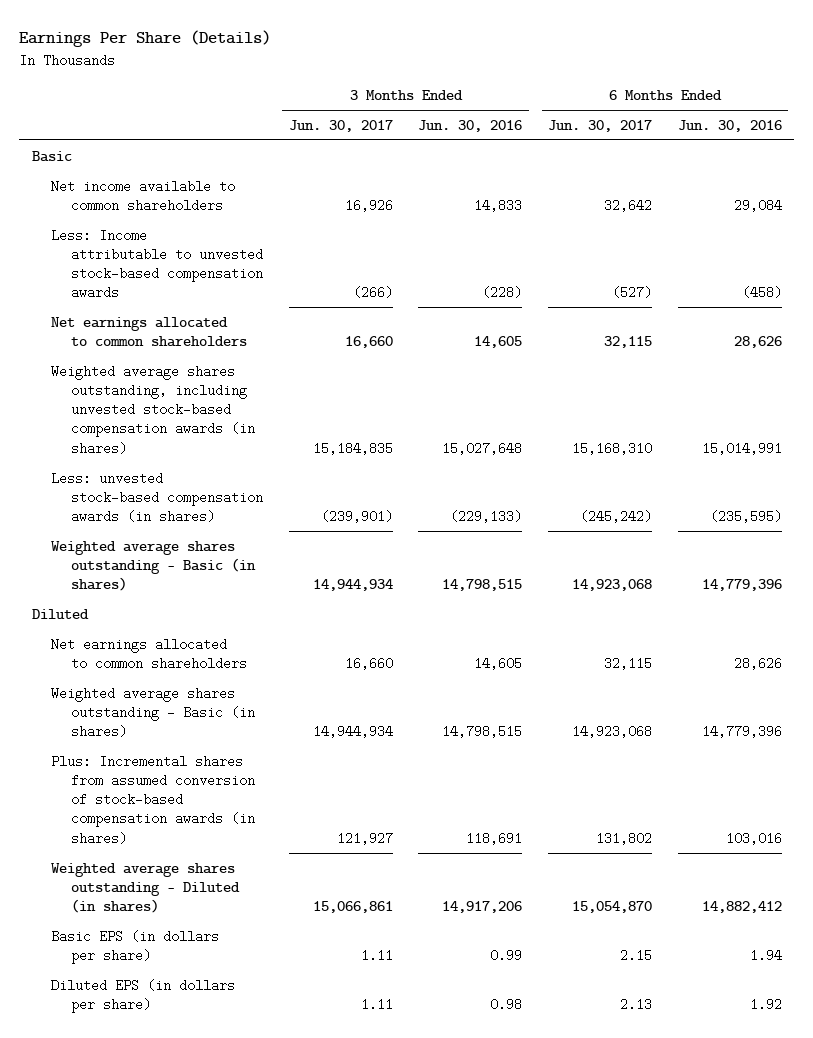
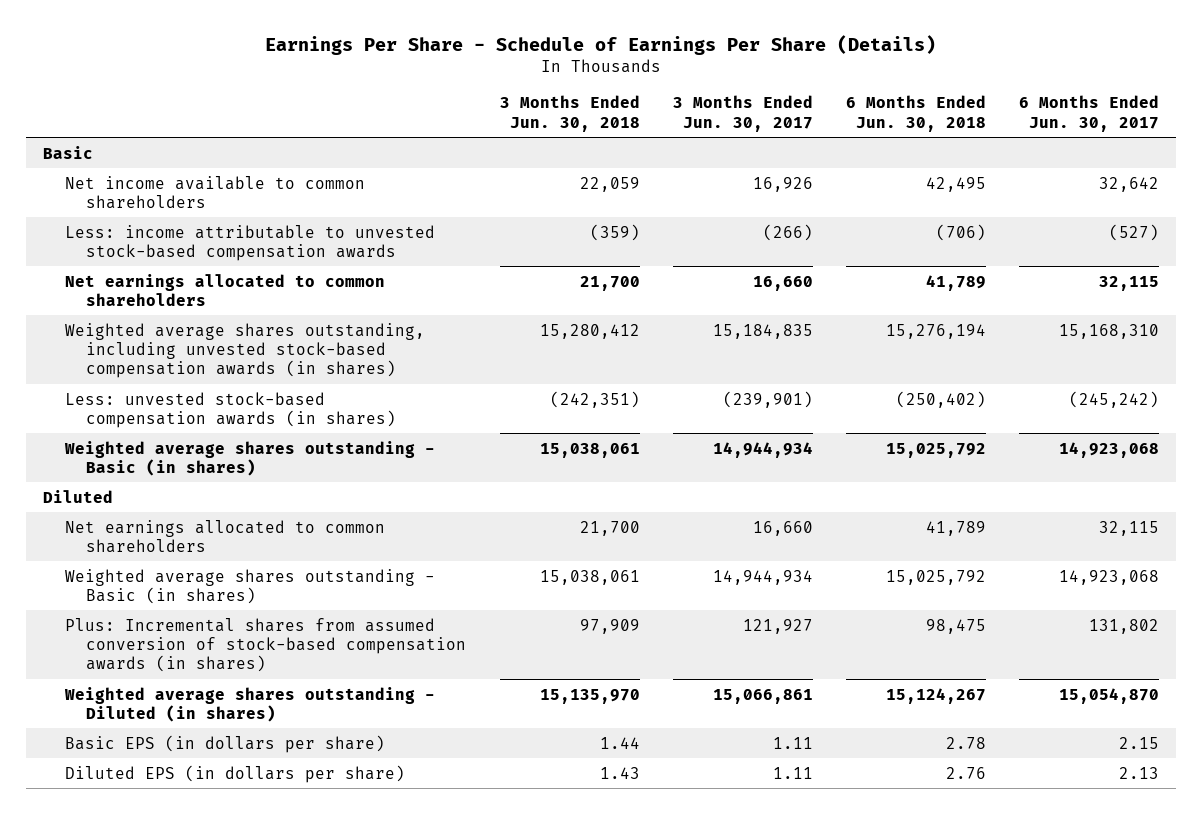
- Earnings Per Share (Details)
+ Earnings Per Share - Schedule of Earnings Per Share (Details)
- | 3 Months Ended Jun. 30, 2017 | 3 Months Ended Jun. 30, 2016 | 6 Months Ended Jun. 30, 2017 | 6 Months Ended Jun. 30, 2016
+ | 3 Months Ended Jun. 30, 2018 | 3 Months Ended Jun. 30, 2017 | 6 Months Ended Jun. 30, 2018 | 6 Months Ended Jun. 30, 2017
- Less: Income attributable to unvested stock-based compensation awards | (266) | (228) | (527) | (458)
+ Less: income attributable to unvested stock-based compensation awards | (359) | (266) | (706) | (527)

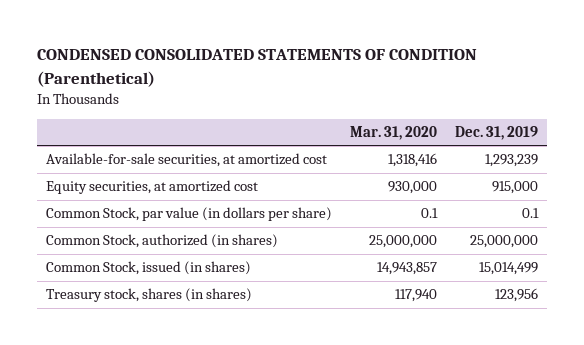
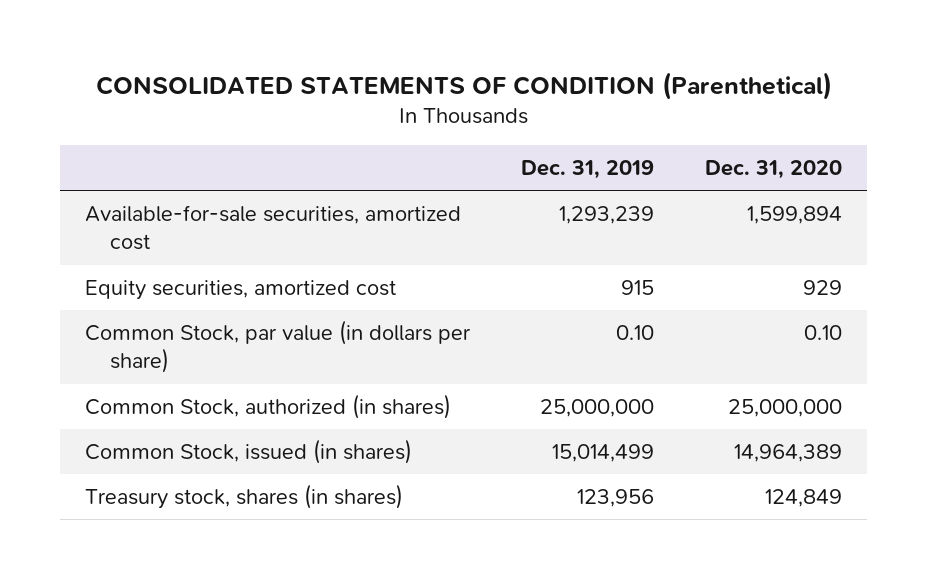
- CONDENSED CONSOLIDATED STATEMENTS OF CONDITION (Parenthetical)
+ CONSOLIDATED STATEMENTS OF CONDITION (Parenthetical)
- | Mar. 31, 2020 | Dec. 31, 2019
+ | Dec. 31, 2019 | Dec. 31, 2020
- Available-for-sale securities, at amortized cost | 1,318,416 | 1,293,239
- Equity securities, at amortized cost | 930,000 | 915,000
- Common Stock, par value (in dollars per share) | 0.1 | 0.1
+ Available-for-sale securities, amortized cost | 1,293,239 | 1,599,894
+ Equity securities, amortized cost | 915 | 929
+ Common Stock, par value (in dollars per share) | 0.10 | 0.10

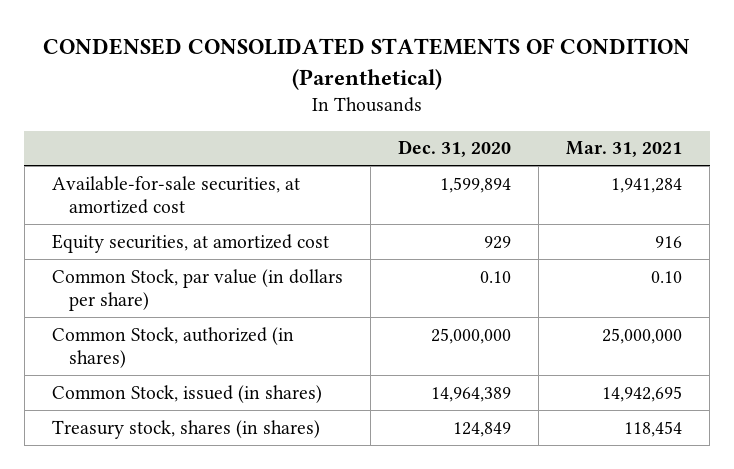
- CONSOLIDATED STATEMENTS OF CONDITION (Parenthetical)
+ CONDENSED CONSOLIDATED STATEMENTS OF CONDITION (Parenthetical)
- | Dec. 31, 2019 | Dec. 31, 2020
+ | Dec. 31, 2020 | Mar. 31, 2021
- Available-for-sale securities, amortized cost | 1,293,239 | 1,599,894
- Equity securities, amortized cost | 915 | 929
+ Available-for-sale securities, at amortized cost | 1,599,894 | 1,941,284
+ Equity securities, at amortized cost | 929 | 916

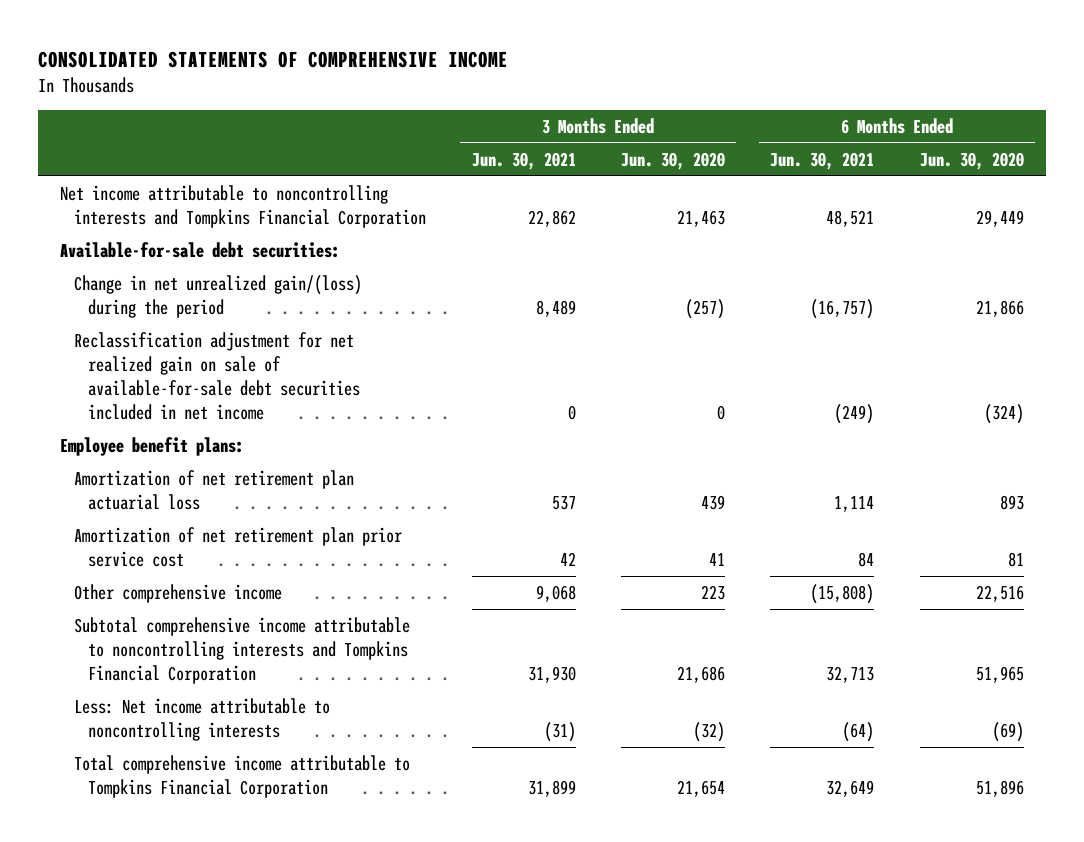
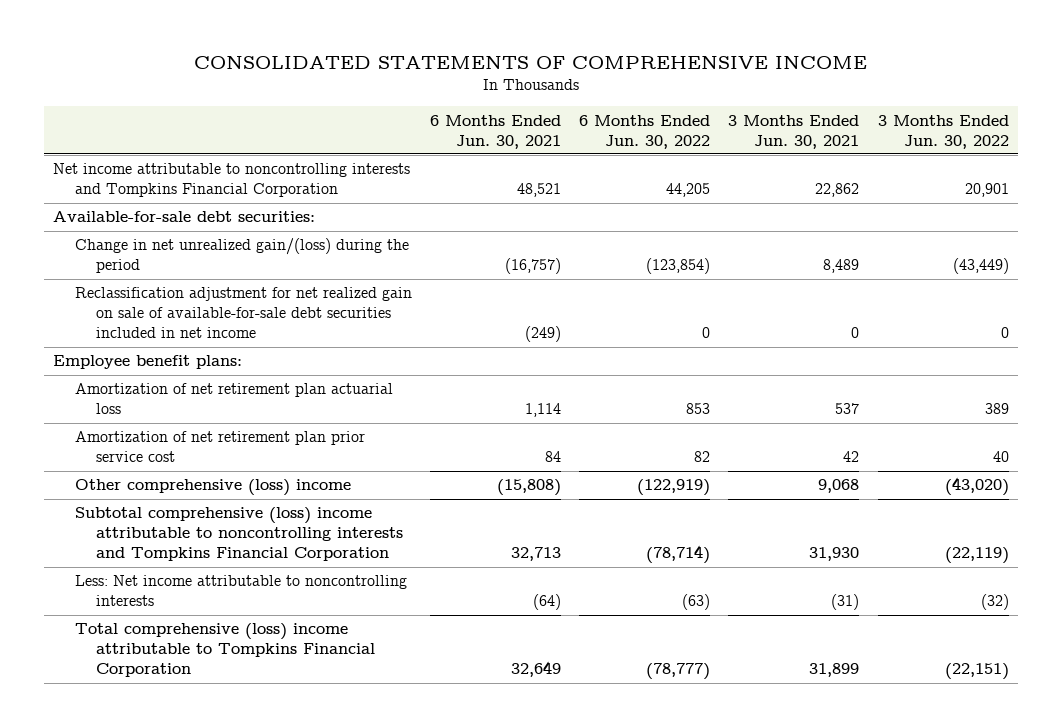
- | 3 Months Ended Jun. 30, 2021 | 3 Months Ended Jun. 30, 2020 | 6 Months Ended Jun. 30, 2021 | 6 Months Ended Jun. 30, 2020
+ | 6 Months Ended Jun. 30, 2021 | 6 Months Ended Jun. 30, 2022 | 3 Months Ended Jun. 30, 2021 | 3 Months Ended Jun. 30, 2022
- Other comprehensive income | 9,068 | 223 | (15,808) | 22,516
- Subtotal comprehensive income attributable to noncontrolling interests and Tompkins Financial Corporation | 31,930 | 21,686 | 32,713 | 51,965
+ Other comprehensive (loss) income | (15,808) | (122,919) | 9,068 | (43,020)
+ Subtotal comprehensive (loss) income attributable to noncontrolling interests and Tompkins Financial Corporation | 32,713 | (78,714) | 31,930 | (22,119)
- Total comprehensive income attributable to Tompkins Financial Corporation | 31,899 | 21,654 | 32,649 | 51,896
+ Total comprehensive (loss) income attributable to Tompkins Financial Corporation | 32,649 | (78,777) | 31,899 | (22,151)

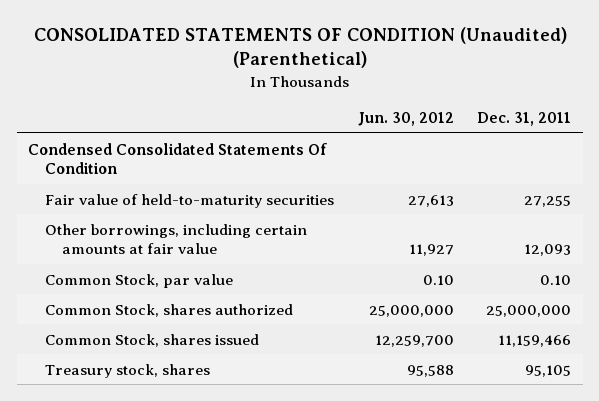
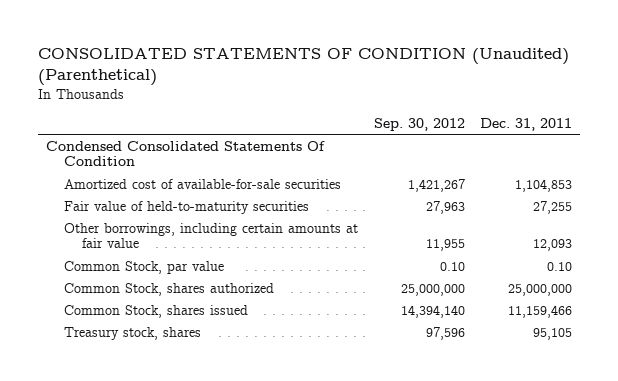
- | Jun. 30, 2012 | Dec. 31, 2011
+ | Sep. 30, 2012 | Dec. 31, 2011
+ Amortized cost of available-for-sale securities | 1,421,267 | 1,104,853

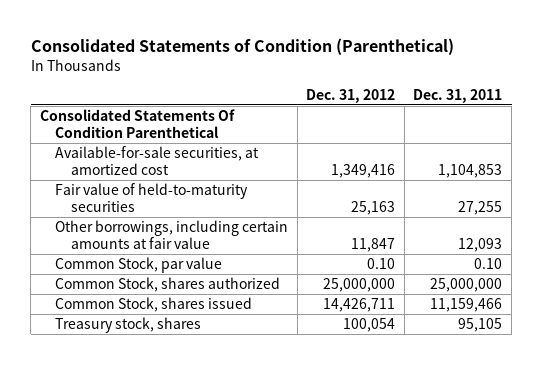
- CONSOLIDATED STATEMENTS OF CONDITION (Unaudited) (Parenthetical)
+ Consolidated Statements of Condition (Parenthetical)
- | Sep. 30, 2012 | Dec. 31, 2011
+ | Dec. 31, 2012 | Dec. 31, 2011
- Condensed Consolidated Statements Of Condition
- Amortized cost of available-for-sale securities | 1,421,267 | 1,104,853
+ Consolidated Statements Of Condition Parenthetical
+ Available-for-sale securities, at amortized cost | 1,349,416 | 1,104,853

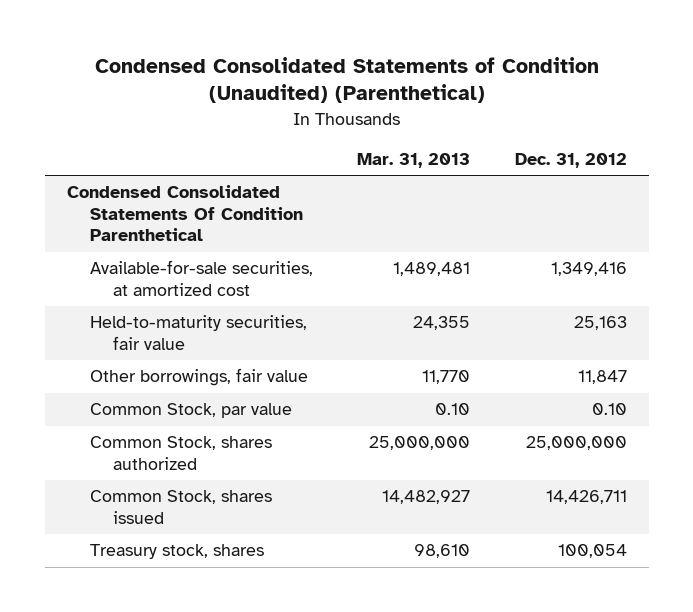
- Consolidated Statements of Condition (Parenthetical)
+ Condensed Consolidated Statements of Condition (Unaudited) (Parenthetical)
- | Dec. 31, 2012 | Dec. 31, 2011
+ | Mar. 31, 2013 | Dec. 31, 2012
- Consolidated Statements Of Condition Parenthetical
+ Condensed Consolidated Statements Of Condition Parenthetical
- Fair value of held-to-maturity securities | 25,163 | 27,255
- Other borrowings, including certain amounts at fair value | 11,847 | 12,093
+ Held-to-maturity securities, fair value | 24,355 | 25,163
+ Other borrowings, fair value | 11,770 | 11,847

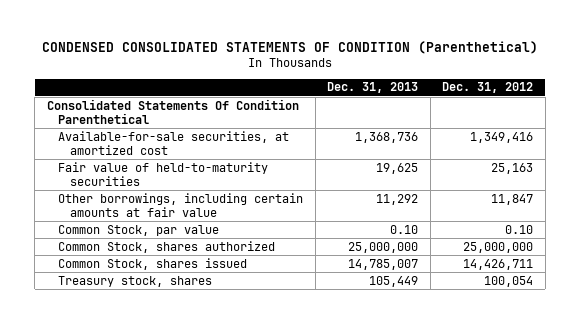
- Condensed Consolidated Statements of Condition (Unaudited) (Parenthetical)
+ CONDENSED CONSOLIDATED STATEMENTS OF CONDITION (Parenthetical)
- | Mar. 31, 2013 | Dec. 31, 2012
+ | Dec. 31, 2013 | Dec. 31, 2012
- Condensed Consolidated Statements Of Condition Parenthetical
+ Consolidated Statements Of Condition Parenthetical
- Held-to-maturity securities, fair value | 24,355 | 25,163
- Other borrowings, fair value | 11,770 | 11,847
+ Fair value of held-to-maturity securities | 19,625 | 25,163
+ Other borrowings, including certain amounts at fair value | 11,292 | 11,847

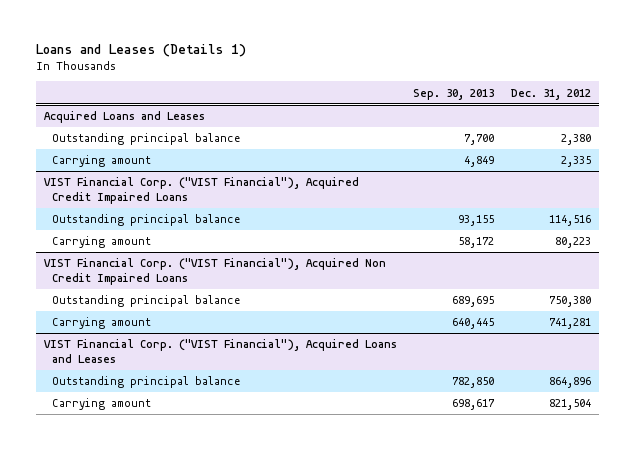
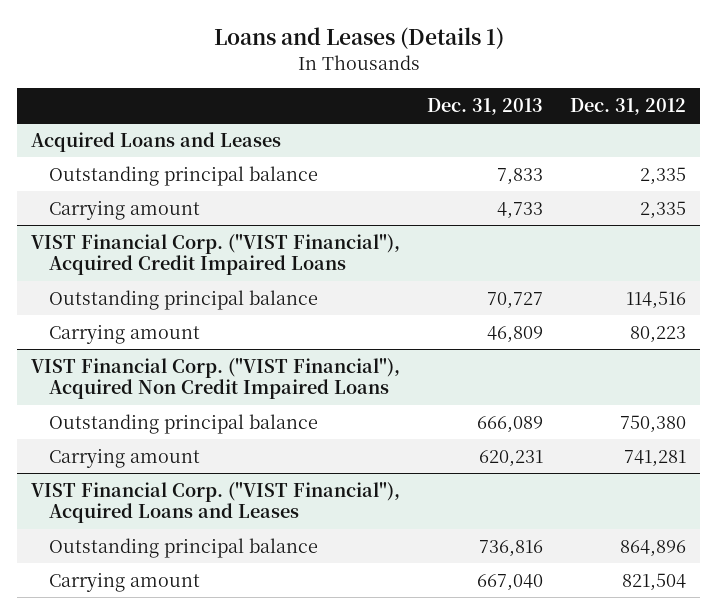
- | Sep. 30, 2013 | Dec. 31, 2012
+ | Dec. 31, 2013 | Dec. 31, 2012
@ Acquired Loans and Leases
- Outstanding principal balance | 7,700 | 2,380
+ Outstanding principal balance | 7,833 | 2,335

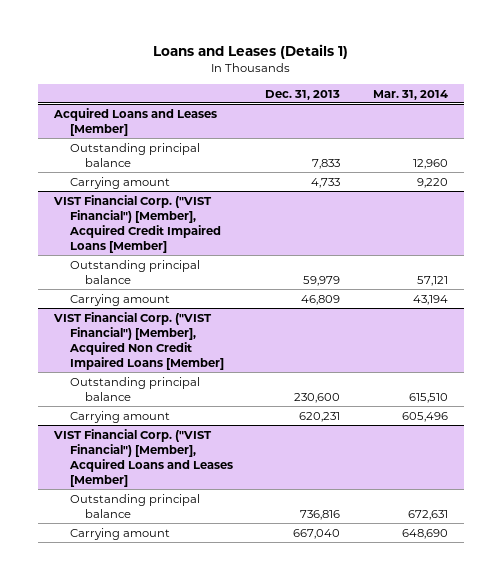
- | Dec. 31, 2013 | Dec. 31, 2012
+ | Dec. 31, 2013 | Mar. 31, 2014
- Acquired Loans and Leases
+ Acquired Loans and Leases [Member]
- VIST Financial Corp. ("VIST Financial"), Acquired Credit Impaired Loans
- Outstanding principal balance | 70,727 | 114,516
+ VIST Financial Corp. ("VIST Financial") [Member], Acquired Credit Impaired Loans [Member]
+ Outstanding principal balance | 59,979 | 57,121
- VIST Financial Corp. ("VIST Financial"), Acquired Non Credit Impaired Loans
- Outstanding principal balance | 666,089 | 750,380
+ VIST Financial Corp. ("VIST Financial") [Member], Acquired Non Credit Impaired Loans [Member]
+ Outstanding principal balance | 230,600 | 615,510
- VIST Financial Corp. ("VIST Financial"), Acquired Loans and Leases
+ VIST Financial Corp. ("VIST Financial") [Member], Acquired Loans and Leases [Member]

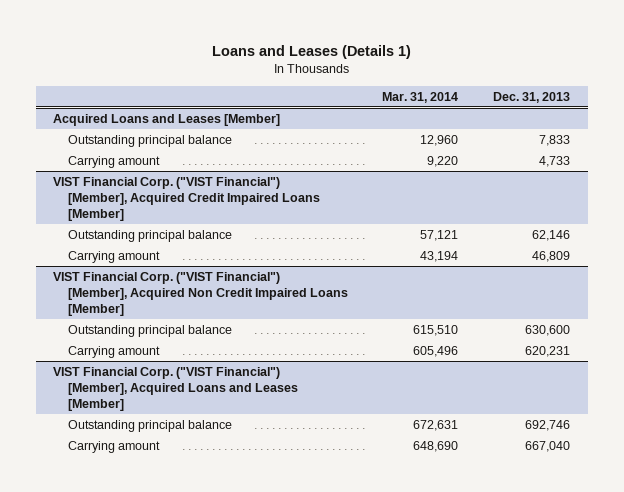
- | Dec. 31, 2013 | Mar. 31, 2014
+ | Mar. 31, 2014 | Dec. 31, 2013
@ VIST Financial Corp. ("VIST Financial") [Member], Acquired Credit Impaired Loans [Member]
- Outstanding principal balance | 59,979 | 57,121
+ Outstanding principal balance | 57,121 | 62,146
@ VIST Financial Corp. ("VIST Financial") [Member], Acquired Non Credit Impaired Loans [Member]
- Outstanding principal balance | 230,600 | 615,510
+ Outstanding principal balance | 615,510 | 630,600
@ VIST Financial Corp. ("VIST Financial") [Member], Acquired Loans and Leases [Member]
- Outstanding principal balance | 736,816 | 672,631
+ Outstanding principal balance | 672,631 | 692,746

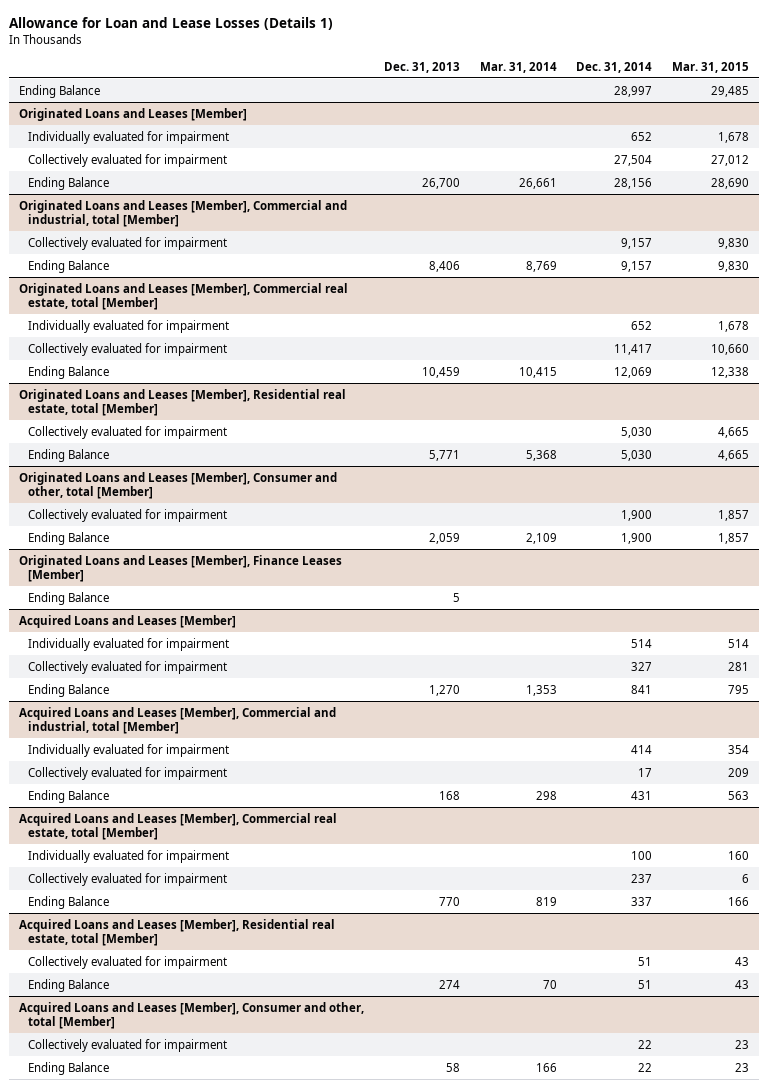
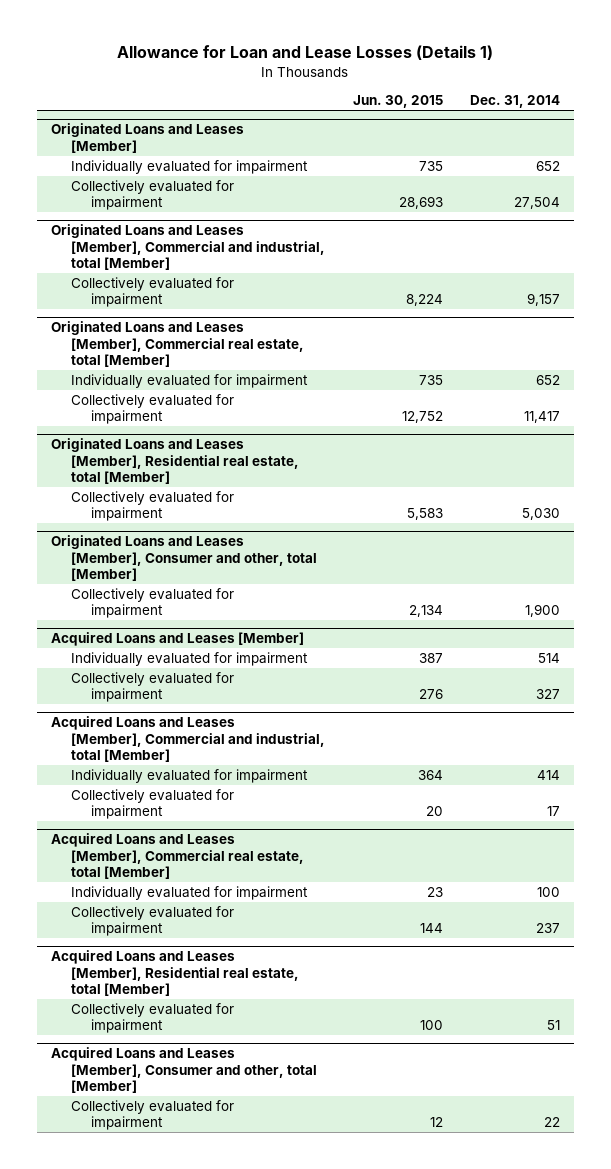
- | Dec. 31, 2013 | Mar. 31, 2014 | Dec. 31, 2014 | Mar. 31, 2015
+ | Jun. 30, 2015 | Dec. 31, 2014
- Ending Balance | | | 28,997 | 29,485
@ Originated Loans and Leases [Member]
- Ending Balance | 26,700 | 26,661 | 28,156 | 28,690
@ Originated Loans and Leases [Member], Commercial and industrial, total [Member]
- Ending Balance | 8,406 | 8,769 | 9,157 | 9,830
@ Originated Loans and Leases [Member], Commercial real estate, total [Member]
- Ending Balance | 10,459 | 10,415 | 12,069 | 12,338
@ Originated Loans and Leases [Member], Residential real estate, total [Member]
- Ending Balance | 5,771 | 5,368 | 5,030 | 4,665
@ Originated Loans and Leases [Member], Consumer and other, total [Member]
- Ending Balance | 2,059 | 2,109 | 1,900 | 1,857
- Originated Loans and Leases [Member], Finance Leases [Member]
- Ending Balance | 5 | | |
@ Acquired Loans and Leases [Member]
- Ending Balance | 1,270 | 1,353 | 841 | 795
@ Acquired Loans and Leases [Member], Commercial and industrial, total [Member]
- Ending Balance | 168 | 298 | 431 | 563
@ Acquired Loans and Leases [Member], Commercial real estate, total [Member]
- Ending Balance | 770 | 819 | 337 | 166
@ Acquired Loans and Leases [Member], Residential real estate, total [Member]
- Ending Balance | 274 | 70 | 51 | 43
@ Acquired Loans and Leases [Member], Consumer and other, total [Member]
- Ending Balance | 58 | 166 | 22 | 23

